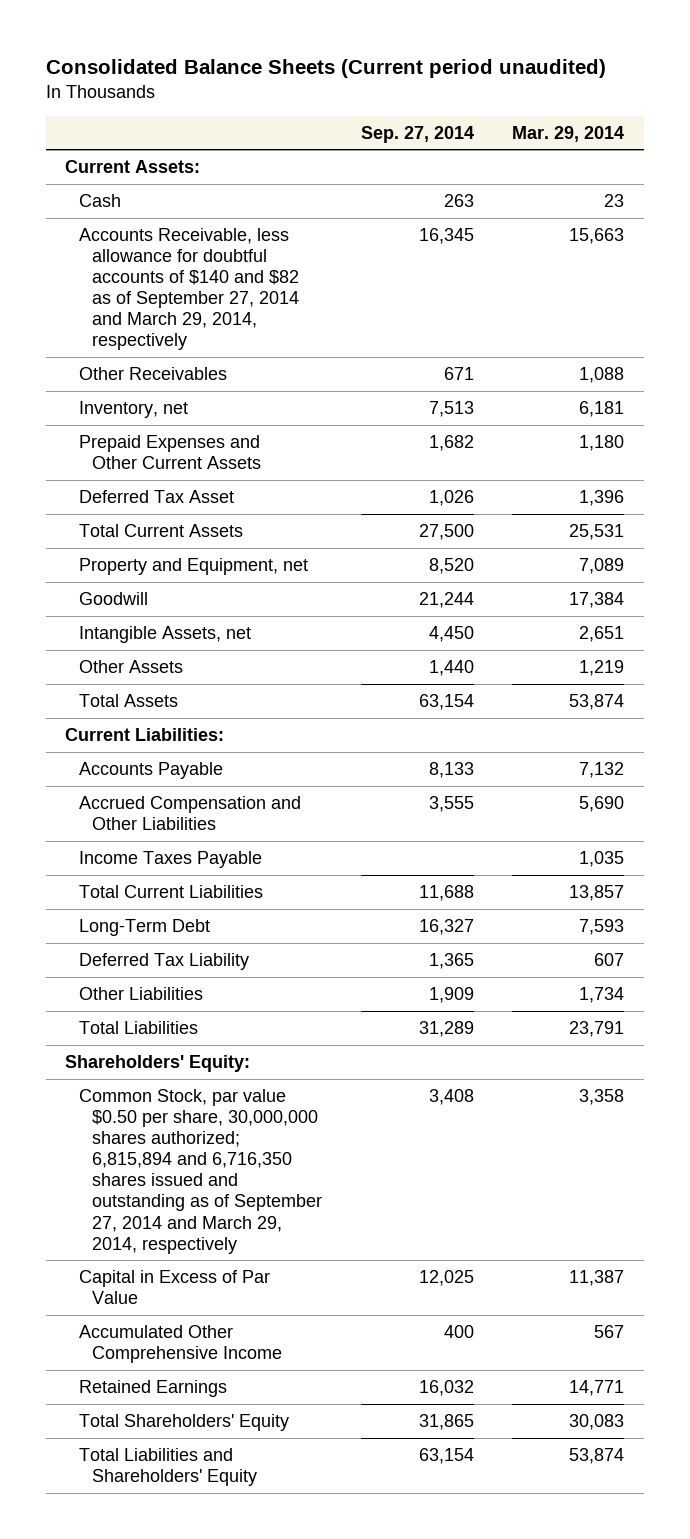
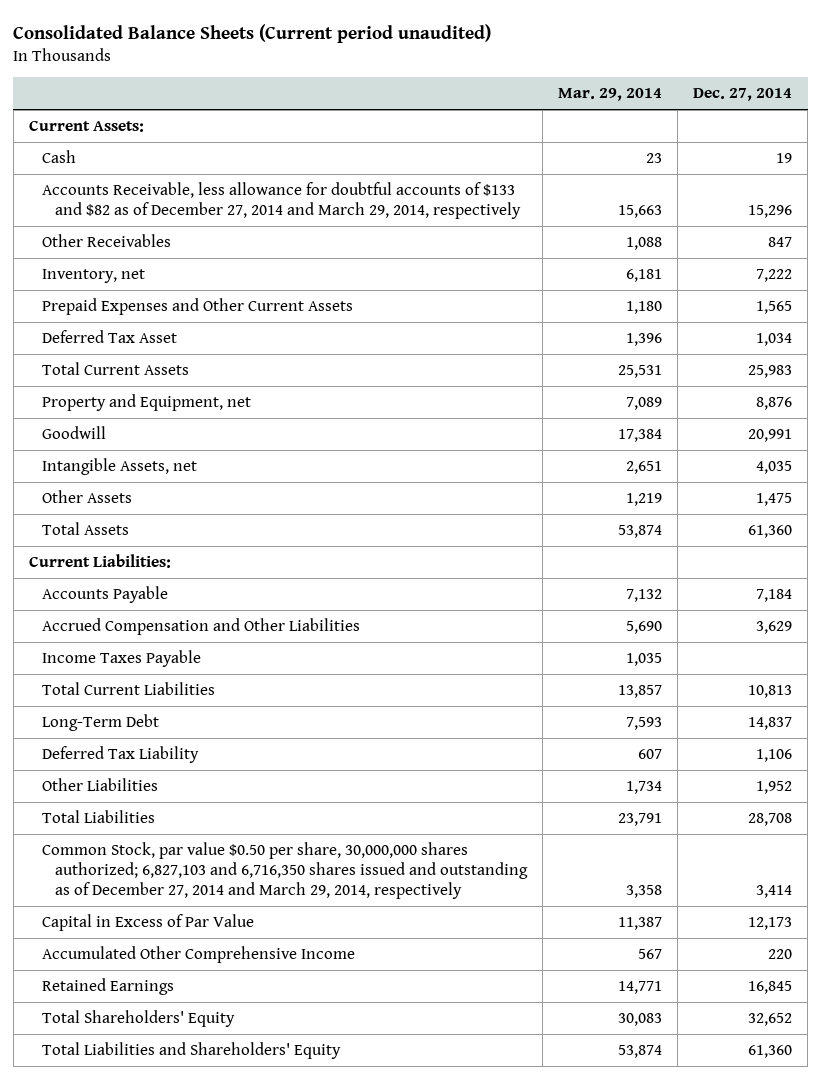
- | Sep. 27, 2014 | Mar. 29, 2014
+ | Mar. 29, 2014 | Dec. 27, 2014
- Accounts Receivable, less allowance for doubtful accounts of $140 and $82 as of September 27, 2014 and March 29, 2014, respectively | 16,345 | 15,663
+ Accounts Receivable, less allowance for doubtful accounts of $133 and $82 as of December 27, 2014 and March 29, 2014, respectively | 15,663 | 15,296
- Shareholders' Equity:
- Common Stock, par value $0.50 per share, 30,000,000 shares authorized; 6,815,894 and 6,716,350 shares issued and outstanding as of September 27, 2014 and March 29, 2014, respectively | 3,408 | 3,358
+ Common Stock, par value $0.50 per share, 30,000,000 shares authorized; 6,827,103 and 6,716,350 shares issued and outstanding as of December 27, 2014 and March 29, 2014, respectively | 3,358 | 3,414

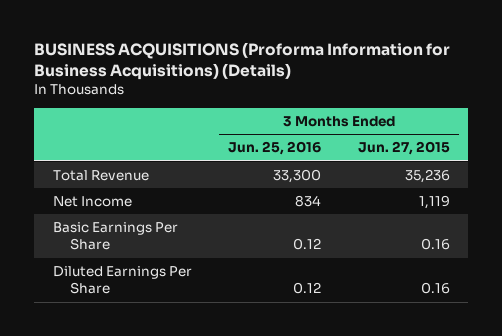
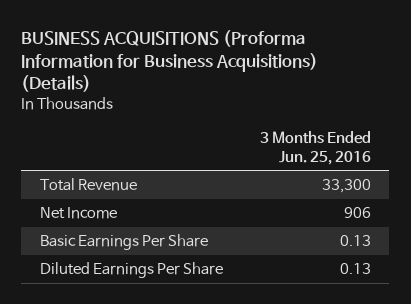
- | 3 Months Ended Jun. 25, 2016 | 3 Months Ended Jun. 27, 2015
+ | 3 Months Ended Jun. 25, 2016
- Net Income | 834 | 1,119
- Basic Earnings Per Share | 0.12 | 0.16
- Diluted Earnings Per Share | 0.12 | 0.16
+ Net Income | 906
+ Basic Earnings Per Share | 0.13
+ Diluted Earnings Per Share | 0.13

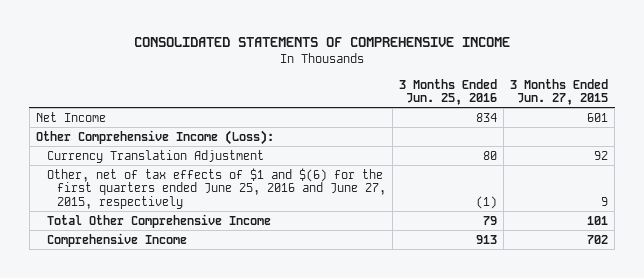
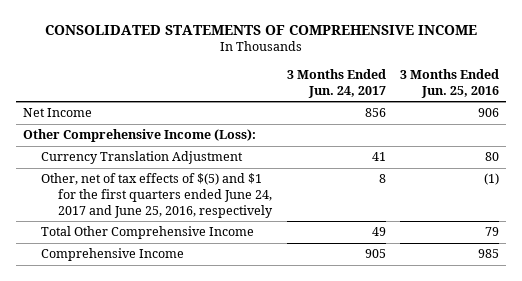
- | 3 Months Ended Jun. 25, 2016 | 3 Months Ended Jun. 27, 2015
+ | 3 Months Ended Jun. 24, 2017 | 3 Months Ended Jun. 25, 2016
- Net Income | 834 | 601
+ Net Income | 856 | 906
- Other, net of tax effects of $1 and $(6) for the first quarters ended June 25, 2016 and June 27, 2015, respectively | (1) | 9
+ Other, net of tax effects of $(5) and $1 for the first quarters ended June 24, 2017 and June 25, 2016, respectively | 8 | (1)
- Comprehensive Income | 913 | 702
+ Comprehensive Income | 905 | 985

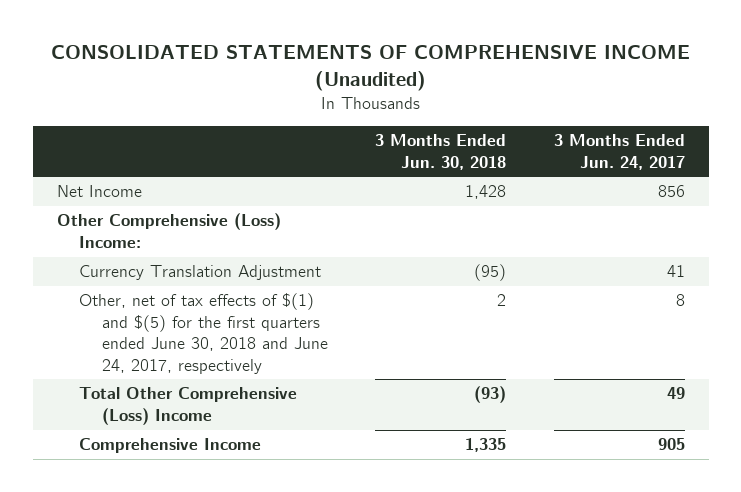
- CONSOLIDATED STATEMENTS OF COMPREHENSIVE INCOME
+ CONSOLIDATED STATEMENTS OF COMPREHENSIVE INCOME (Unaudited)
- | 3 Months Ended Jun. 24, 2017 | 3 Months Ended Jun. 25, 2016
+ | 3 Months Ended Jun. 30, 2018 | 3 Months Ended Jun. 24, 2017
- Other Comprehensive Income (Loss):
+ Other Comprehensive (Loss) Income:
- Other, net of tax effects of $(5) and $1 for the first quarters ended June 24, 2017 and June 25, 2016, respectively | 8 | (1)
- Total Other Comprehensive Income | 49 | 79
+ Other, net of tax effects of $(1) and $(5) for the first quarters ended June 30, 2018 and June 24, 2017, respectively | 2 | 8
+ Total Other Comprehensive (Loss) Income | (93) | 49

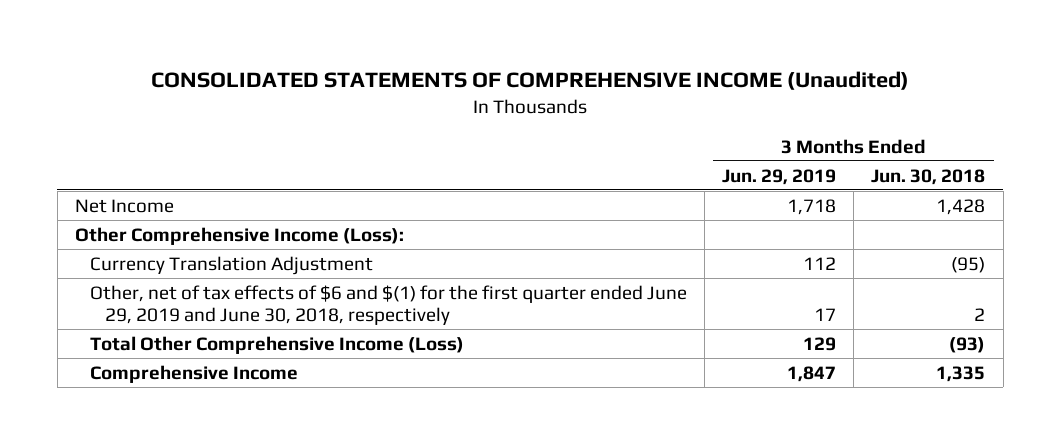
- | 3 Months Ended Jun. 30, 2018 | 3 Months Ended Jun. 24, 2017
+ | 3 Months Ended Jun. 29, 2019 | 3 Months Ended Jun. 30, 2018
- Other Comprehensive (Loss) Income:
+ Other Comprehensive Income (Loss):
- Other, net of tax effects of $(1) and $(5) for the first quarters ended June 30, 2018 and June 24, 2017, respectively | 2 | 8
- Total Other Comprehensive (Loss) Income | (93) | 49
+ Other, net of tax effects of $6 and $(1) for the first quarter ended June 29, 2019 and June 30, 2018, respectively | 17 | 2
+ Total Other Comprehensive Income (Loss) | 129 | (93)

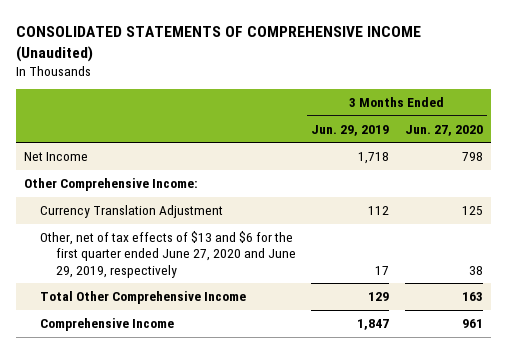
- | 3 Months Ended Jun. 29, 2019 | 3 Months Ended Jun. 30, 2018
+ | 3 Months Ended Jun. 29, 2019 | 3 Months Ended Jun. 27, 2020
- Other Comprehensive Income (Loss):
+ Other Comprehensive Income:
- Other, net of tax effects of $6 and $(1) for the first quarter ended June 29, 2019 and June 30, 2018, respectively | 17 | 2
- Total Other Comprehensive Income (Loss) | 129 | (93)
+ Other, net of tax effects of $13 and $6 for the first quarter ended June 27, 2020 and June 29, 2019, respectively | 17 | 38
+ Total Other Comprehensive Income | 129 | 163

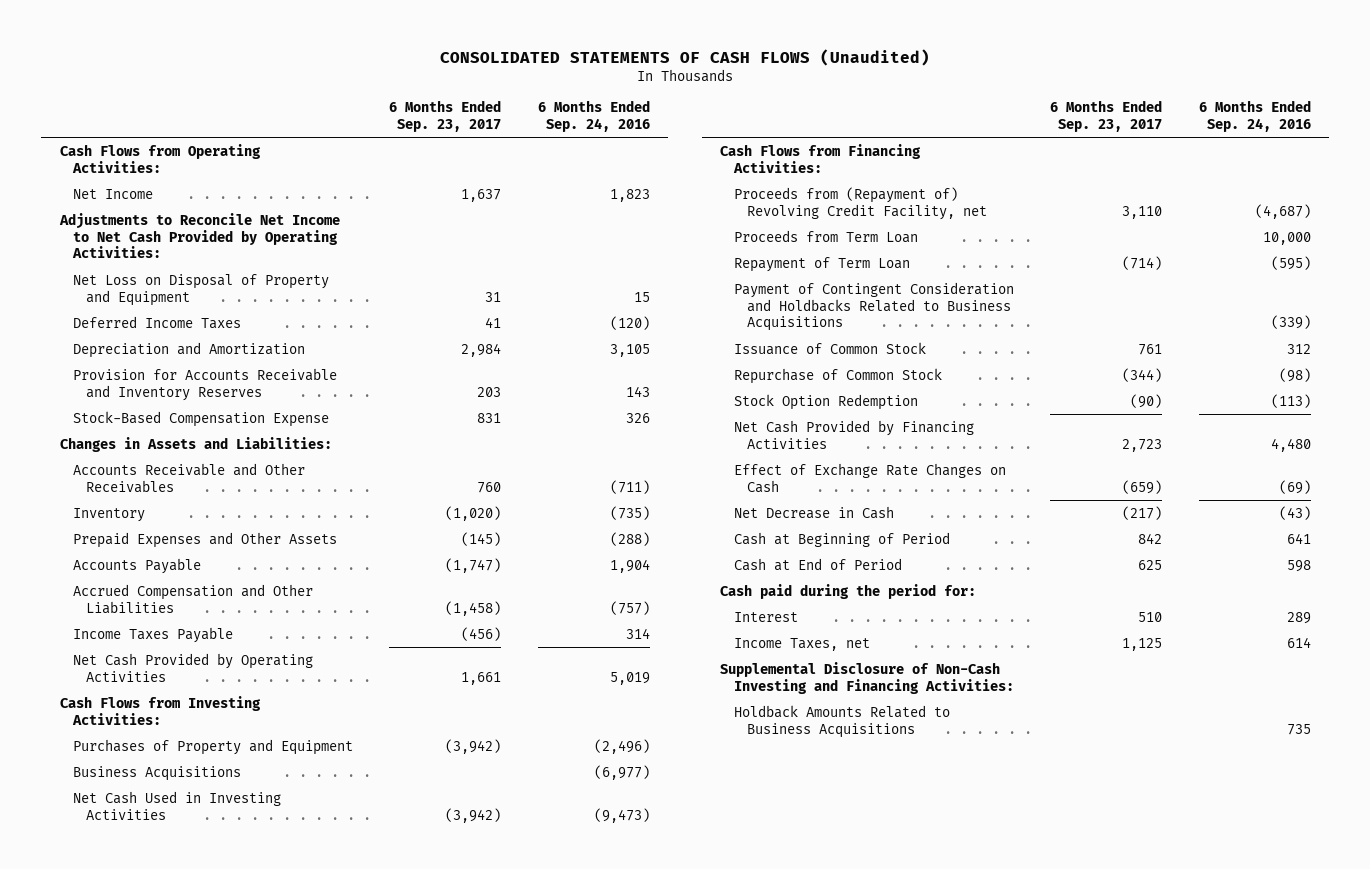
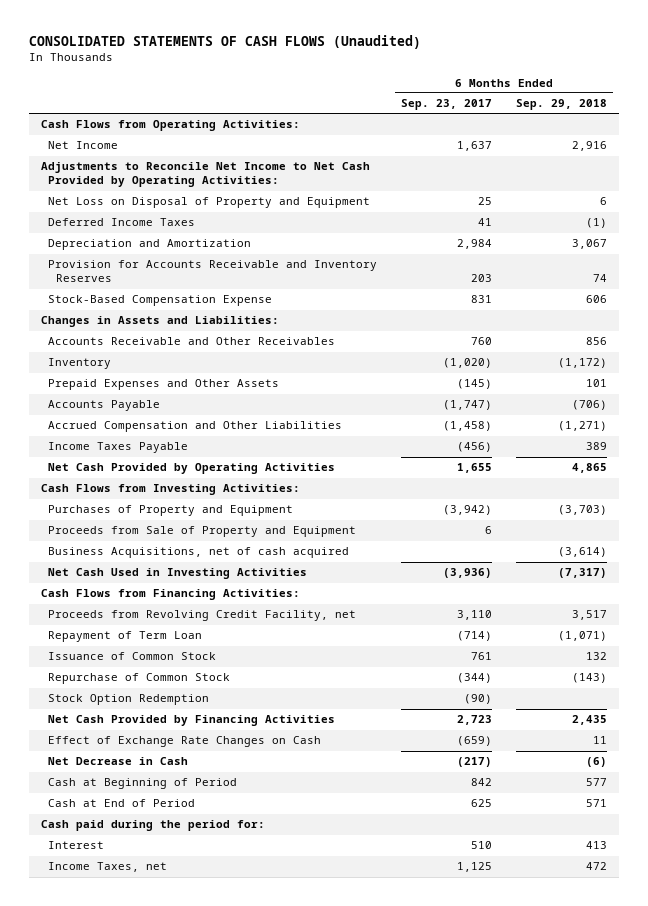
- | 6 Months Ended Sep. 23, 2017 | 6 Months Ended Sep. 24, 2016
+ | 6 Months Ended Sep. 23, 2017 | 6 Months Ended Sep. 29, 2018
- Net Loss on Disposal of Property and Equipment | 31 | 15
+ Net Loss on Disposal of Property and Equipment | 25 | 6
- Net Cash Provided by Operating Activities | 1,661 | 5,019
+ Net Cash Provided by Operating Activities | 1,655 | 4,865
- Business Acquisitions | | (6,977)
- Net Cash Used in Investing Activities | (3,942) | (9,473)
+ Proceeds from Sale of Property and Equipment | 6 |
+ Business Acquisitions, net of cash acquired | | (3,614)
+ Net Cash Used in Investing Activities | (3,936) | (7,317)
- Proceeds from (Repayment of) Revolving Credit Facility, net | 3,110 | (4,687)
- Proceeds from Term Loan | | 10,000
+ Proceeds from Revolving Credit Facility, net | 3,110 | 3,517
- Payment of Contingent Consideration and Holdbacks Related to Business Acquisitions | | (339)
- Supplemental Disclosure of Non-Cash Investing and Financing Activities:
- Holdback Amounts Related to Business Acquisitions | | 735

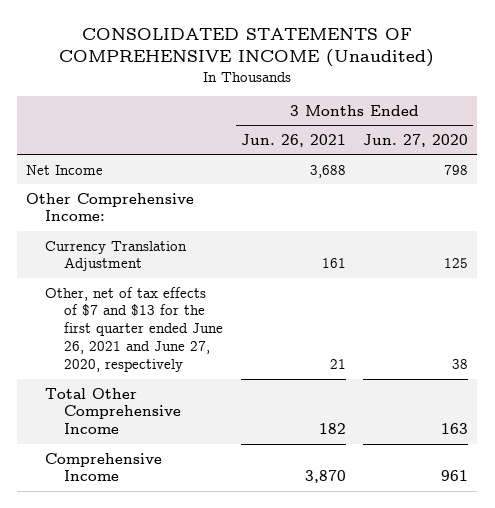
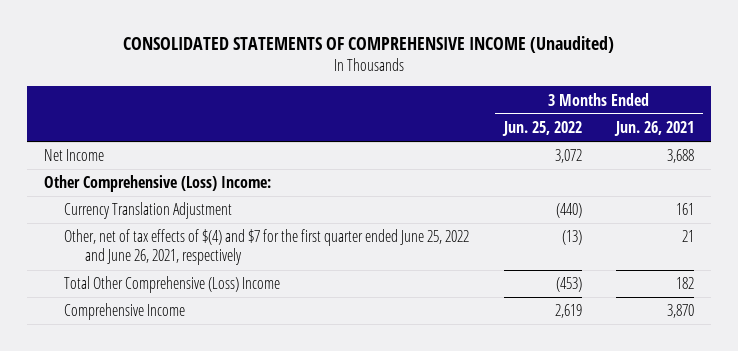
- | 3 Months Ended Jun. 26, 2021 | 3 Months Ended Jun. 27, 2020
+ | 3 Months Ended Jun. 25, 2022 | 3 Months Ended Jun. 26, 2021
- Other Comprehensive Income:
+ Other Comprehensive (Loss) Income:
- Other, net of tax effects of $7 and $13 for the first quarter ended June 26, 2021 and June 27, 2020, respectively | 21 | 38
- Total Other Comprehensive Income | 182 | 163
+ Other, net of tax effects of $(4) and $7 for the first quarter ended June 25, 2022 and June 26, 2021, respectively | (13) | 21
+ Total Other Comprehensive (Loss) Income | (453) | 182

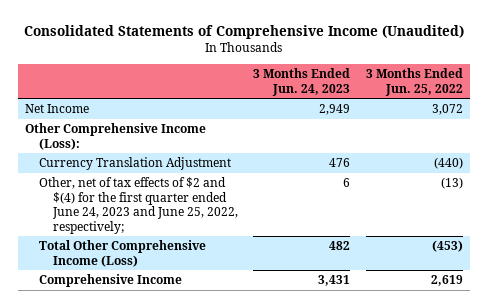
- CONSOLIDATED STATEMENTS OF COMPREHENSIVE INCOME (Unaudited)
+ Consolidated Statements of Comprehensive Income (Unaudited)
- | 3 Months Ended Jun. 25, 2022 | 3 Months Ended Jun. 26, 2021
+ | 3 Months Ended Jun. 24, 2023 | 3 Months Ended Jun. 25, 2022
- Other Comprehensive (Loss) Income:
+ Other Comprehensive Income (Loss):
- Other, net of tax effects of $(4) and $7 for the first quarter ended June 25, 2022 and June 26, 2021, respectively | (13) | 21
- Total Other Comprehensive (Loss) Income | (453) | 182
+ Other, net of tax effects of $2 and $(4) for the first quarter ended June 24, 2023 and June 25, 2022, respectively; | 6 | (13)
+ Total Other Comprehensive Income (Loss) | 482 | (453)

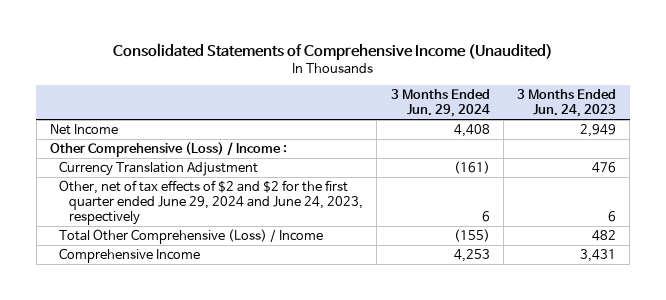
- | 3 Months Ended Jun. 24, 2023 | 3 Months Ended Jun. 25, 2022
+ | 3 Months Ended Jun. 29, 2024 | 3 Months Ended Jun. 24, 2023
- Other Comprehensive Income (Loss):
+ Other Comprehensive (Loss) / Income :
- Other, net of tax effects of $2 and $(4) for the first quarter ended June 24, 2023 and June 25, 2022, respectively; | 6 | (13)
- Total Other Comprehensive Income (Loss) | 482 | (453)
+ Other, net of tax effects of $2 and $2 for the first quarter ended June 29, 2024 and June 24, 2023, respectively | 6 | 6
+ Total Other Comprehensive (Loss) / Income | (155) | 482

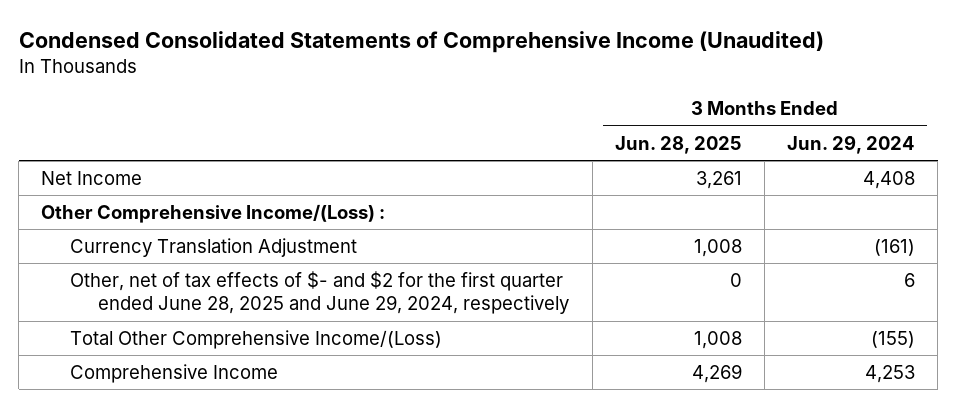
- Consolidated Statements of Comprehensive Income (Unaudited)
+ Condensed Consolidated Statements of Comprehensive Income (Unaudited)
- | 3 Months Ended Jun. 29, 2024 | 3 Months Ended Jun. 24, 2023
+ | 3 Months Ended Jun. 28, 2025 | 3 Months Ended Jun. 29, 2024
- Other Comprehensive (Loss) / Income :
+ Other Comprehensive Income/(Loss) :
- Other, net of tax effects of $2 and $2 for the first quarter ended June 29, 2024 and June 24, 2023, respectively | 6 | 6
- Total Other Comprehensive (Loss) / Income | (155) | 482
+ Other, net of tax effects of $- and $2 for the first quarter ended June 28, 2025 and June 29, 2024, respectively | 0 | 6
+ Total Other Comprehensive Income/(Loss) | 1,008 | (155)

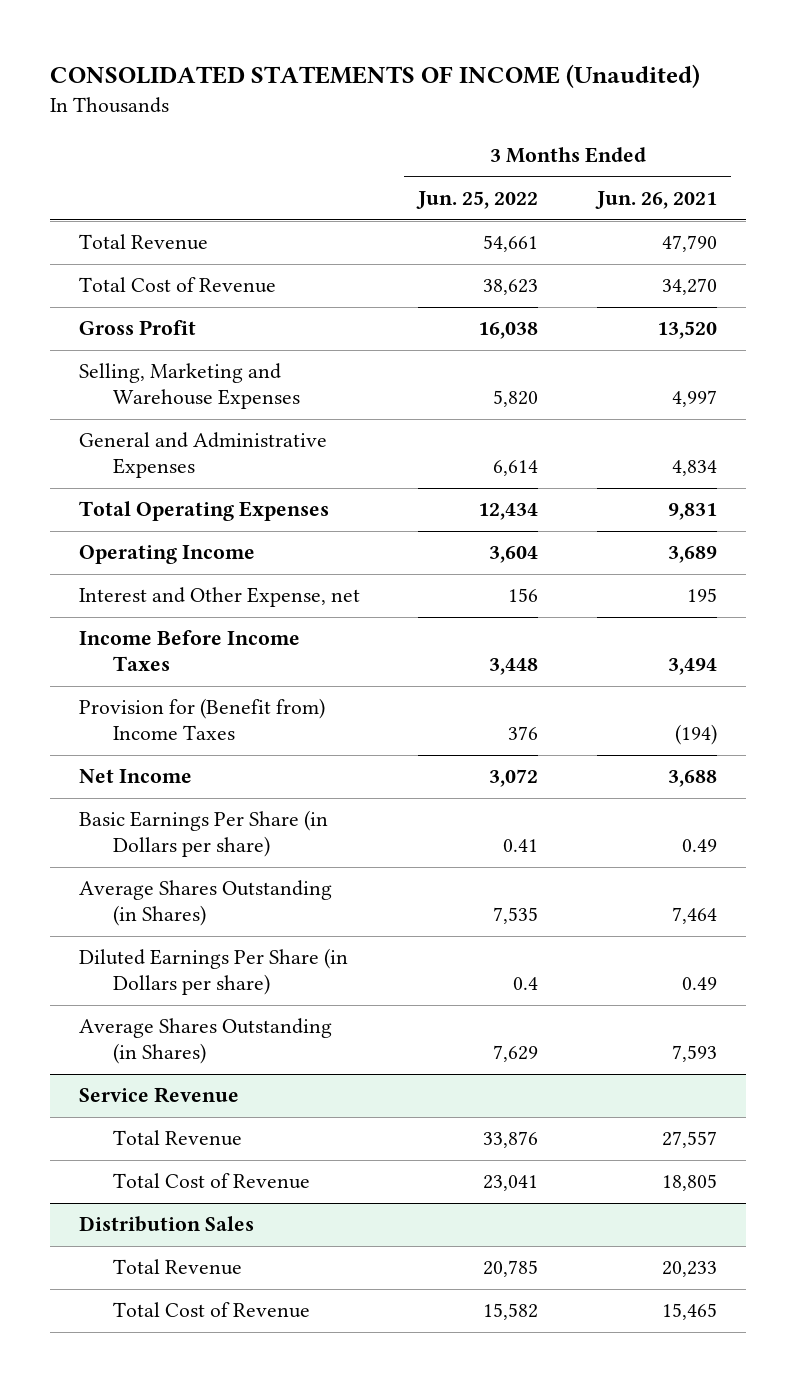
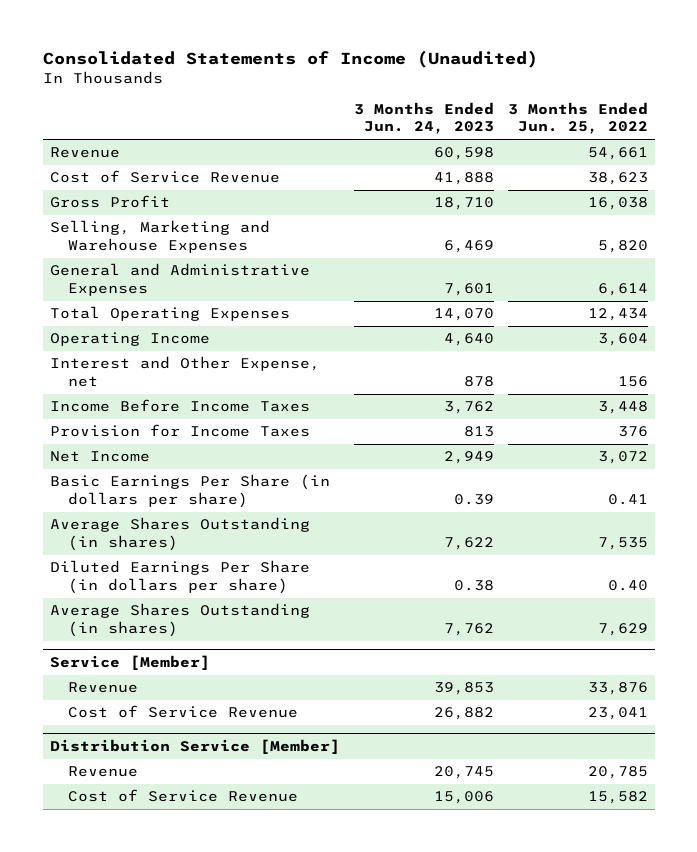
- CONSOLIDATED STATEMENTS OF INCOME (Unaudited)
+ Consolidated Statements of Income (Unaudited)
- | 3 Months Ended Jun. 25, 2022 | 3 Months Ended Jun. 26, 2021
+ | 3 Months Ended Jun. 24, 2023 | 3 Months Ended Jun. 25, 2022
- Total Revenue | 54,661 | 47,790
- Total Cost of Revenue | 38,623 | 34,270
+ Revenue | 60,598 | 54,661
+ Cost of Service Revenue | 41,888 | 38,623
- Provision for (Benefit from) Income Taxes | 376 | (194)
+ Provision for Income Taxes | 813 | 376
- Basic Earnings Per Share (in Dollars per share) | 0.41 | 0.49
- Average Shares Outstanding (in Shares) | 7,535 | 7,464
- Diluted Earnings Per Share (in Dollars per share) | 0.4 | 0.49
- Average Shares Outstanding (in Shares) | 7,629 | 7,593
- Service Revenue
- Total Revenue | 33,876 | 27,557
- Total Cost of Revenue | 23,041 | 18,805
- Distribution Sales
- Total Revenue | 20,785 | 20,233
- Total Cost of Revenue | 15,582 | 15,465
+ Basic Earnings Per Share (in dollars per share) | 0.39 | 0.41
+ Average Shares Outstanding (in shares) | 7,622 | 7,535
+ Diluted Earnings Per Share (in dollars per share) | 0.38 | 0.40
+ Average Shares Outstanding (in shares) | 7,762 | 7,629
+ Service [Member]
+ Revenue | 39,853 | 33,876
+ Cost of Service Revenue | 26,882 | 23,041
+ Distribution Service [Member]
+ Revenue | 20,745 | 20,785
+ Cost of Service Revenue | 15,006 | 15,582

